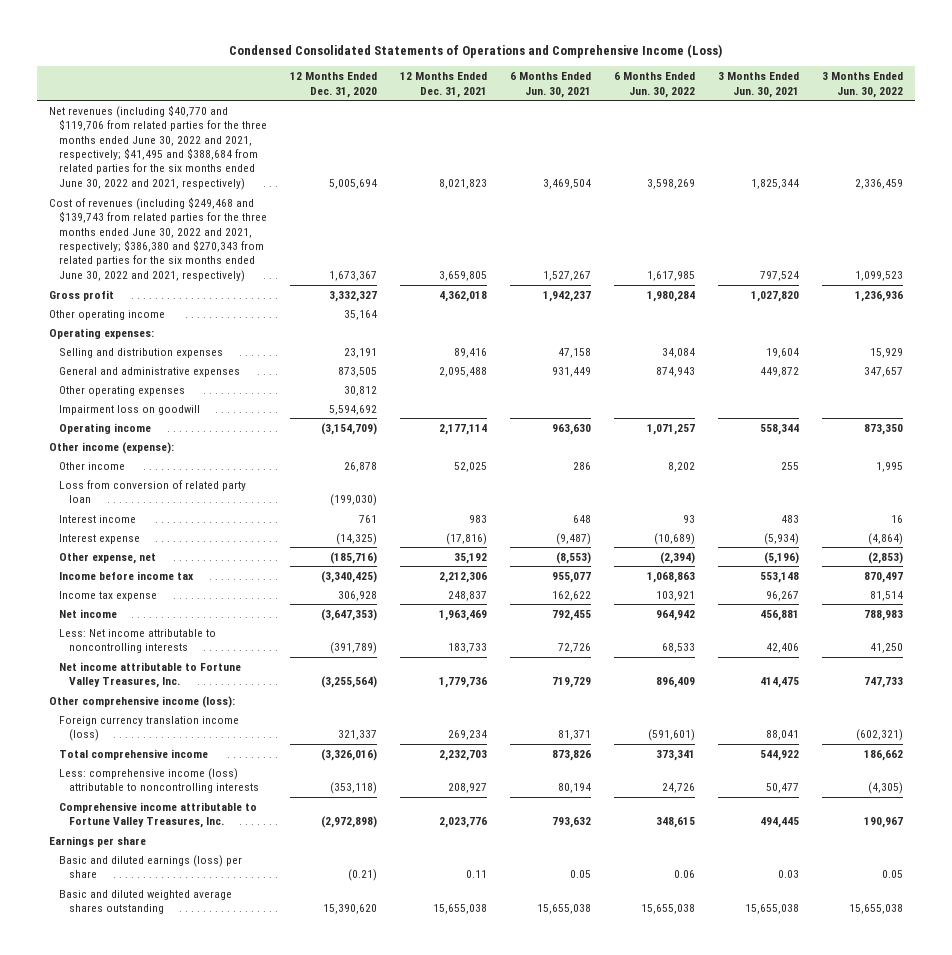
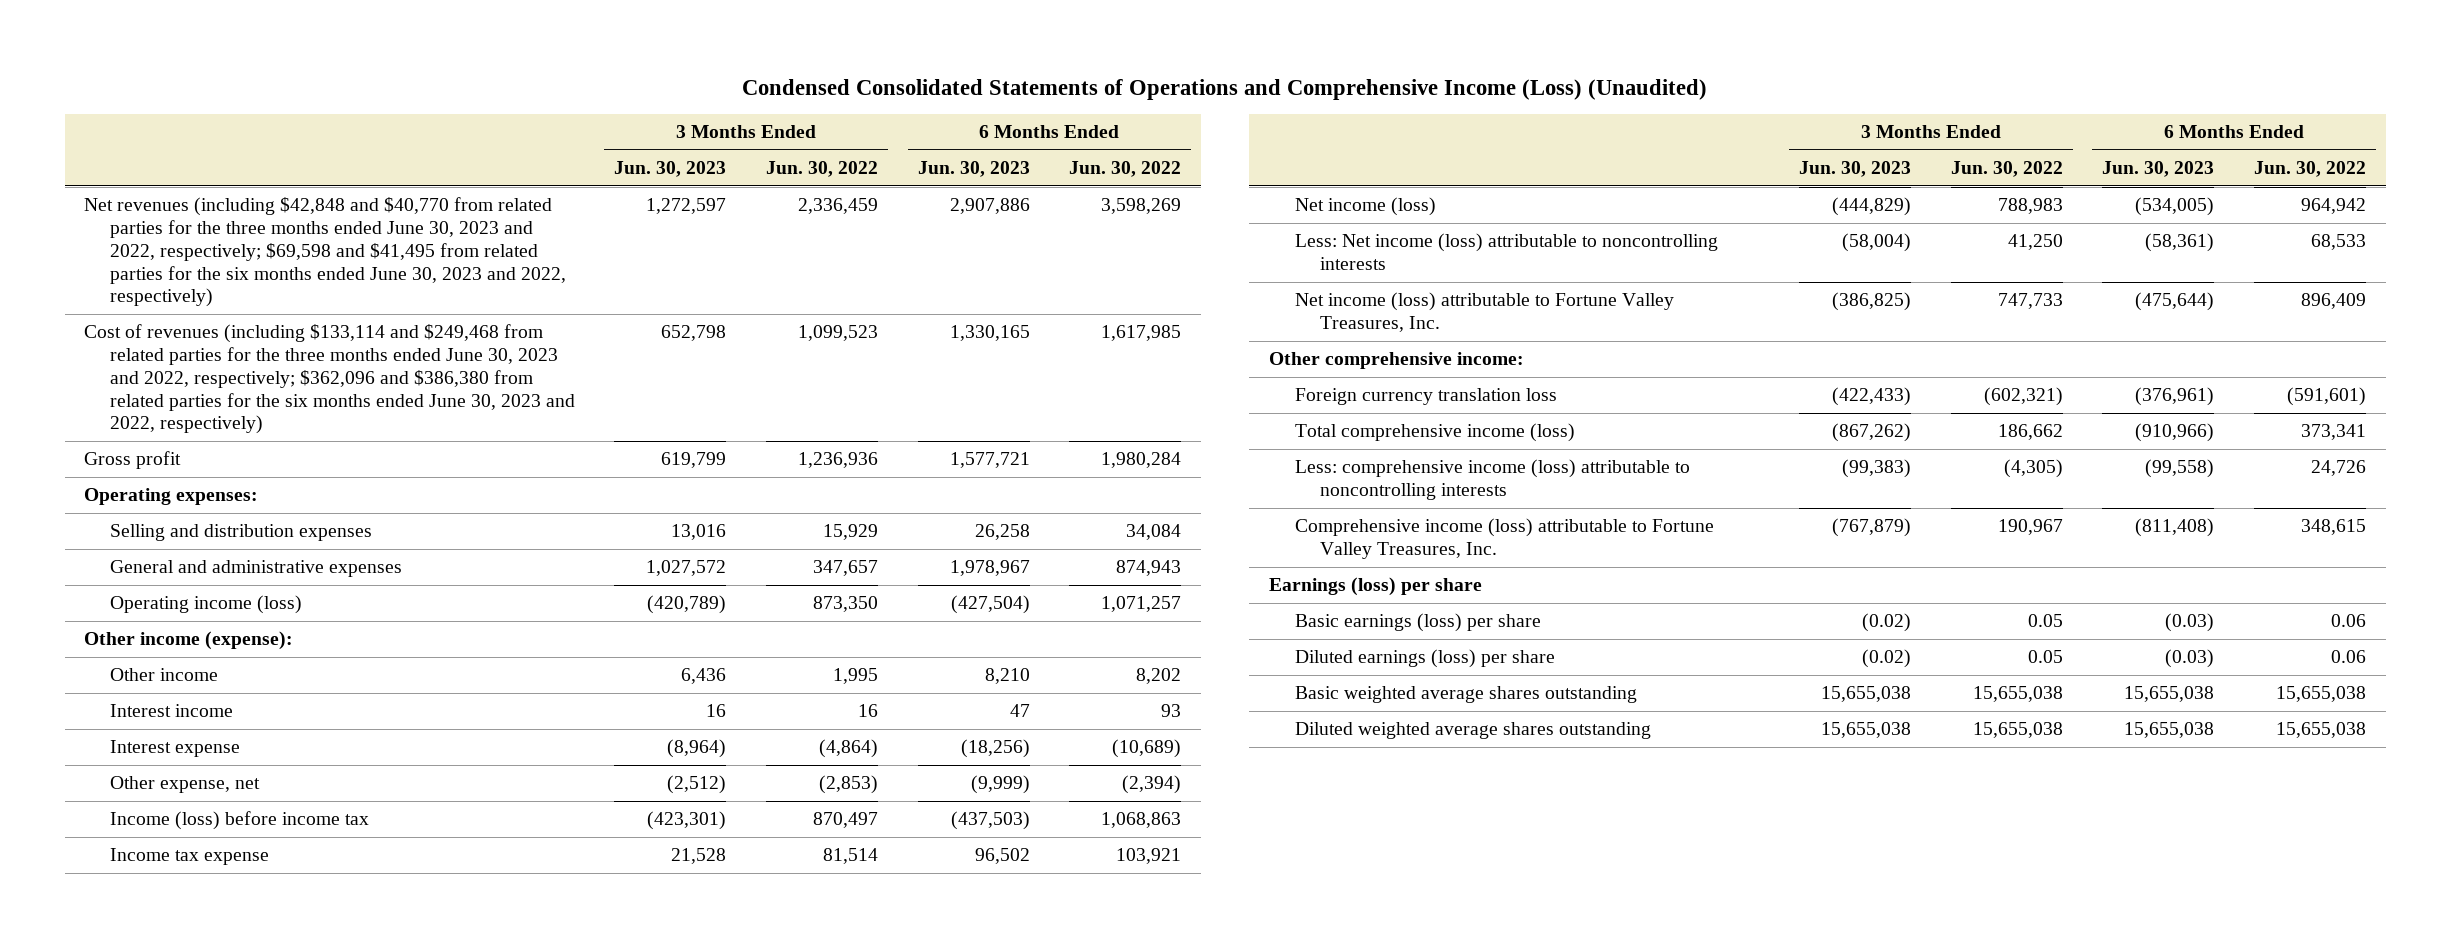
- Condensed Consolidated Statements of Operations and Comprehensive Income (Loss)
+ Condensed Consolidated Statements of Operations and Comprehensive Income (Loss) (Unaudited)
- | 12 Months Ended Dec. 31, 2020 | 12 Months Ended Dec. 31, 2021 | 6 Months Ended Jun. 30, 2021 | 6 Months Ended Jun. 30, 2022 | 3 Months Ended Jun. 30, 2021 | 3 Months Ended Jun. 30, 2022
+ | 3 Months Ended Jun. 30, 2023 | 3 Months Ended Jun. 30, 2022 | 6 Months Ended Jun. 30, 2023 | 6 Months Ended Jun. 30, 2022
- Net revenues (including $40,770 and $119,706 from related parties for the three months ended June 30, 2022 and 2021, respectively; $41,495 and $388,684 from related parties for the six months ended June 30, 2022 and 2021, respectively) | 5,005,694 | 8,021,823 | 3,469,504 | 3,598,269 | 1,825,344 | 2,336,459
- Cost of revenues (including $249,468 and $139,743 from related parties for the three months ended June 30, 2022 and 2021, respectively; $386,380 and $270,343 from related parties for the six months ended June 30, 2022 and 2021, respectively) | 1,673,367 | 3,659,805 | 1,527,267 | 1,617,985 | 797,524 | 1,099,523
+ Net revenues (including $42,848 and $40,770 from related parties for the three months ended June 30, 2023 and 2022, respectively; $69,598 and $41,495 from related parties for the six months ended June 30, 2023 and 2022, respectively) | 1,272,597 | 2,336,459 | 2,907,886 | 3,598,269
+ Cost of revenues (including $133,114 and $249,468 from related parties for the three months ended June 30, 2023 and 2022, respectively; $362,096 and $386,380 from related parties for the six months ended June 30, 2023 and 2022, respectively) | 652,798 | 1,099,523 | 1,330,165 | 1,617,985
- Other operating income | 35,164 | | | | |
- Other operating expenses | 30,812 | | | | |
- Impairment loss on goodwill | 5,594,692 | | | | |
- Operating income | (3,154,709) | 2,177,114 | 963,630 | 1,071,257 | 558,344 | 873,350
+ Operating income (loss) | (420,789) | 873,350 | (427,504) | 1,071,257
- Loss from conversion of related party loan | (199,030) | | | | |
- Income before income tax | (3,340,425) | 2,212,306 | 955,077 | 1,068,863 | 553,148 | 870,497
+ Income (loss) before income tax | (423,301) | 870,497 | (437,503) | 1,068,863
- Net income | (3,647,353) | 1,963,469 | 792,455 | 964,942 | 456,881 | 788,983
- Less: Net income attributable to noncontrolling interests | (391,789) | 183,733 | 72,726 | 68,533 | 42,406 | 41,250
- Net income attributable to Fortune Valley Treasures, Inc. | (3,255,564) | 1,779,736 | 719,729 | 896,409 | 414,475 | 747,733
- Other comprehensive income (loss):
- Foreign currency translation income (loss) | 321,337 | 269,234 | 81,371 | (591,601) | 88,041 | (602,321)
- Total comprehensive income | (3,326,016) | 2,232,703 | 873,826 | 373,341 | 544,922 | 186,662
+ Net income (loss) | (444,829) | 788,983 | (534,005) | 964,942
+ Less: Net income (loss) attributable to noncontrolling interests | (58,004) | 41,250 | (58,361) | 68,533
+ Net income (loss) attributable to Fortune Valley Treasures, Inc. | (386,825) | 747,733 | (475,644) | 896,409
+ Other comprehensive income:
+ Foreign currency translation loss | (422,433) | (602,321) | (376,961) | (591,601)
+ Total comprehensive income (loss) | (867,262) | 186,662 | (910,966) | 373,341
- Comprehensive income attributable to Fortune Valley Treasures, Inc. | (2,972,898) | 2,023,776 | 793,632 | 348,615 | 494,445 | 190,967
- Earnings per share
- Basic and diluted earnings (loss) per share | (0.21) | 0.11 | 0.05 | 0.06 | 0.03 | 0.05
- Basic and diluted weighted average shares outstanding | 15,390,620 | 15,655,038 | 15,655,038 | 15,655,038 | 15,655,038 | 15,655,038
+ Comprehensive income (loss) attributable to Fortune Valley Treasures, Inc. | (767,879) | 190,967 | (811,408) | 348,615
+ Earnings (loss) per share
+ Basic earnings (loss) per share | (0.02) | 0.05 | (0.03) | 0.06
+ Diluted earnings (loss) per share | (0.02) | 0.05 | (0.03) | 0.06
+ Basic weighted average shares outstanding | 15,655,038 | 15,655,038 | 15,655,038 | 15,655,038
+ Diluted weighted average shares outstanding | 15,655,038 | 15,655,038 | 15,655,038 | 15,655,038

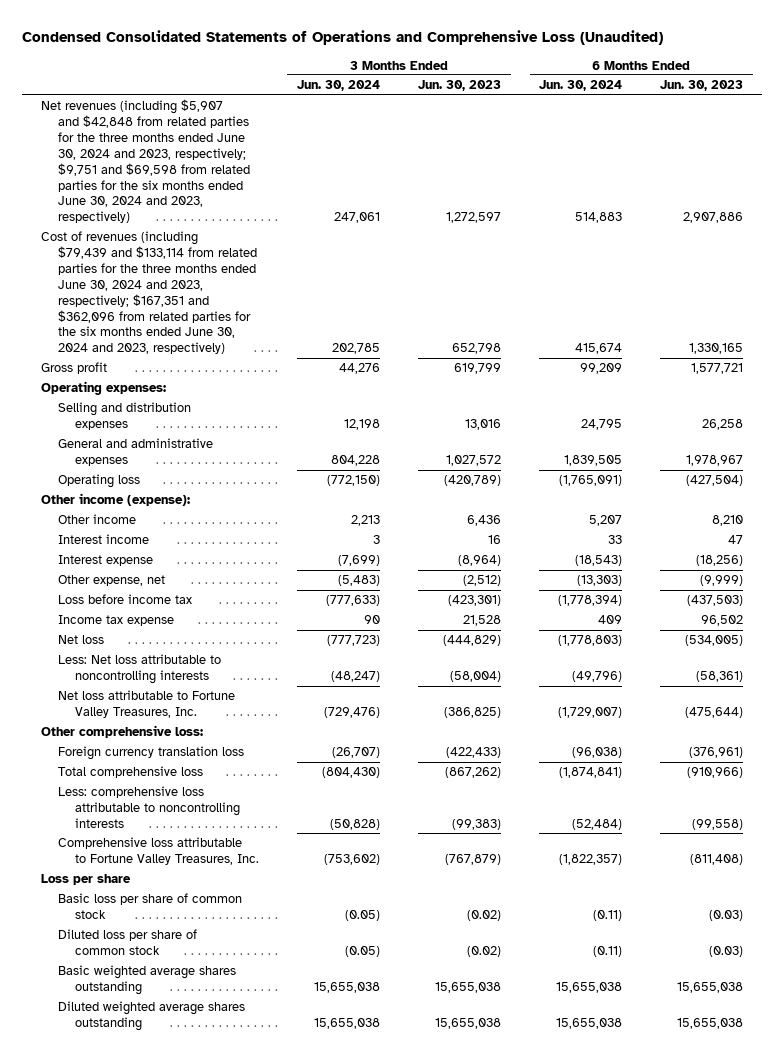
- Condensed Consolidated Statements of Operations and Comprehensive Income (Loss) (Unaudited)
+ Condensed Consolidated Statements of Operations and Comprehensive Loss (Unaudited)
- | 3 Months Ended Jun. 30, 2023 | 3 Months Ended Jun. 30, 2022 | 6 Months Ended Jun. 30, 2023 | 6 Months Ended Jun. 30, 2022
+ | 3 Months Ended Jun. 30, 2024 | 3 Months Ended Jun. 30, 2023 | 6 Months Ended Jun. 30, 2024 | 6 Months Ended Jun. 30, 2023
- Net revenues (including $42,848 and $40,770 from related parties for the three months ended June 30, 2023 and 2022, respectively; $69,598 and $41,495 from related parties for the six months ended June 30, 2023 and 2022, respectively) | 1,272,597 | 2,336,459 | 2,907,886 | 3,598,269
- Cost of revenues (including $133,114 and $249,468 from related parties for the three months ended June 30, 2023 and 2022, respectively; $362,096 and $386,380 from related parties for the six months ended June 30, 2023 and 2022, respectively) | 652,798 | 1,099,523 | 1,330,165 | 1,617,985
+ Net revenues (including $5,907 and $42,848 from related parties for the three months ended June 30, 2024 and 2023, respectively; $9,751 and $69,598 from related parties for the six months ended June 30, 2024 and 2023, respectively) | 247,061 | 1,272,597 | 514,883 | 2,907,886
+ Cost of revenues (including $79,439 and $133,114 from related parties for the three months ended June 30, 2024 and 2023, respectively; $167,351 and $362,096 from related parties for the six months ended June 30, 2024 and 2023, respectively) | 202,785 | 652,798 | 415,674 | 1,330,165
- Operating income (loss) | (420,789) | 873,350 | (427,504) | 1,071,257
+ Operating loss | (772,150) | (420,789) | (1,765,091) | (427,504)
- Income (loss) before income tax | (423,301) | 870,497 | (437,503) | 1,068,863
+ Loss before income tax | (777,633) | (423,301) | (1,778,394) | (437,503)
- Net income (loss) | (444,829) | 788,983 | (534,005) | 964,942
- Less: Net income (loss) attributable to noncontrolling interests | (58,004) | 41,250 | (58,361) | 68,533
- Net income (loss) attributable to Fortune Valley Treasures, Inc. | (386,825) | 747,733 | (475,644) | 896,409
- Other comprehensive income:
+ Net loss | (777,723) | (444,829) | (1,778,803) | (534,005)
+ Less: Net loss attributable to noncontrolling interests | (48,247) | (58,004) | (49,796) | (58,361)
+ Net loss attributable to Fortune Valley Treasures, Inc. | (729,476) | (386,825) | (1,729,007) | (475,644)
+ Other comprehensive loss:
- Total comprehensive income (loss) | (867,262) | 186,662 | (910,966) | 373,341
- Less: comprehensive income (loss) attributable to noncontrolling interests | (99,383) | (4,305) | (99,558) | 24,726
- Comprehensive income (loss) attributable to Fortune Valley Treasures, Inc. | (767,879) | 190,967 | (811,408) | 348,615
- Earnings (loss) per share
- Basic earnings (loss) per share | (0.02) | 0.05 | (0.03) | 0.06
- Diluted earnings (loss) per share | (0.02) | 0.05 | (0.03) | 0.06
+ Total comprehensive loss | (804,430) | (867,262) | (1,874,841) | (910,966)
+ Less: comprehensive loss attributable to noncontrolling interests | (50,828) | (99,383) | (52,484) | (99,558)
+ Comprehensive loss attributable to Fortune Valley Treasures, Inc. | (753,602) | (767,879) | (1,822,357) | (811,408)
+ Loss per share
+ Basic loss per share of common stock | (0.05) | (0.02) | (0.11) | (0.03)
+ Diluted loss per share of common stock | (0.05) | (0.02) | (0.11) | (0.03)

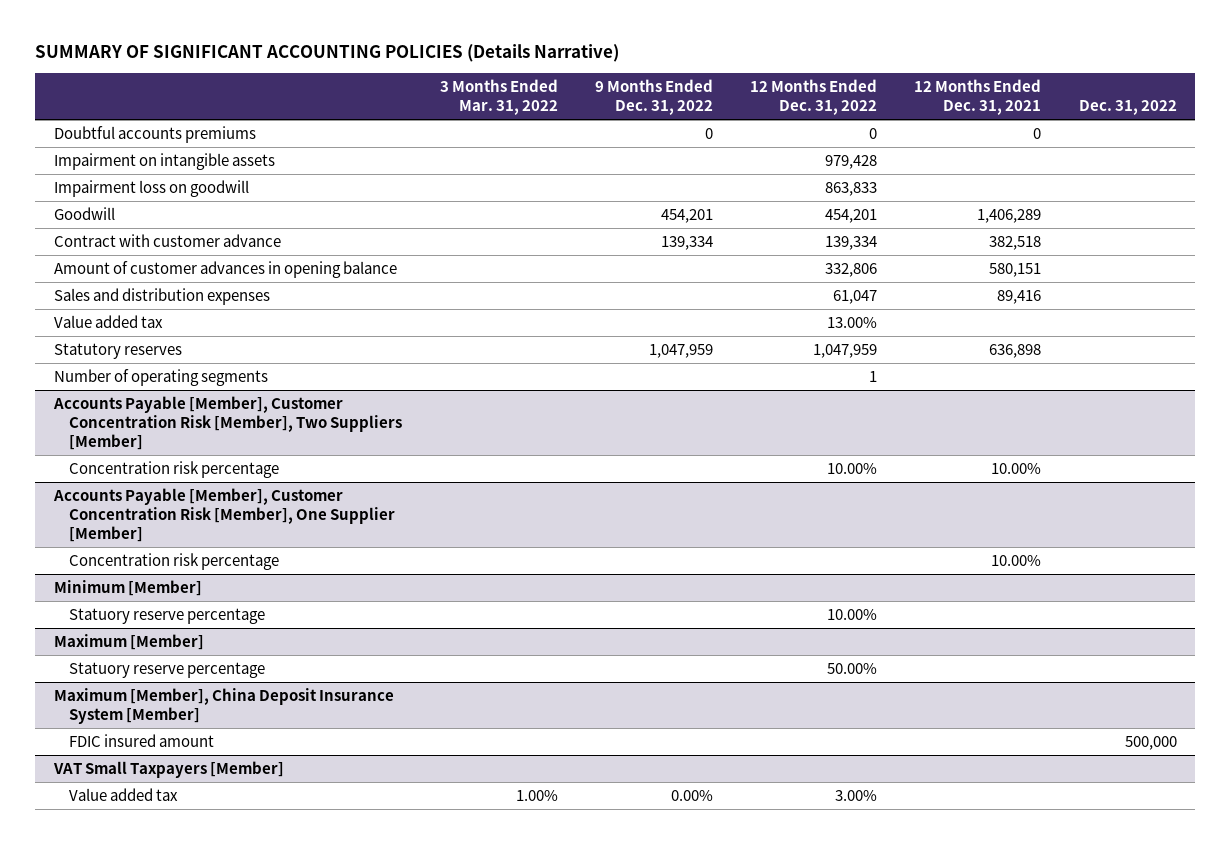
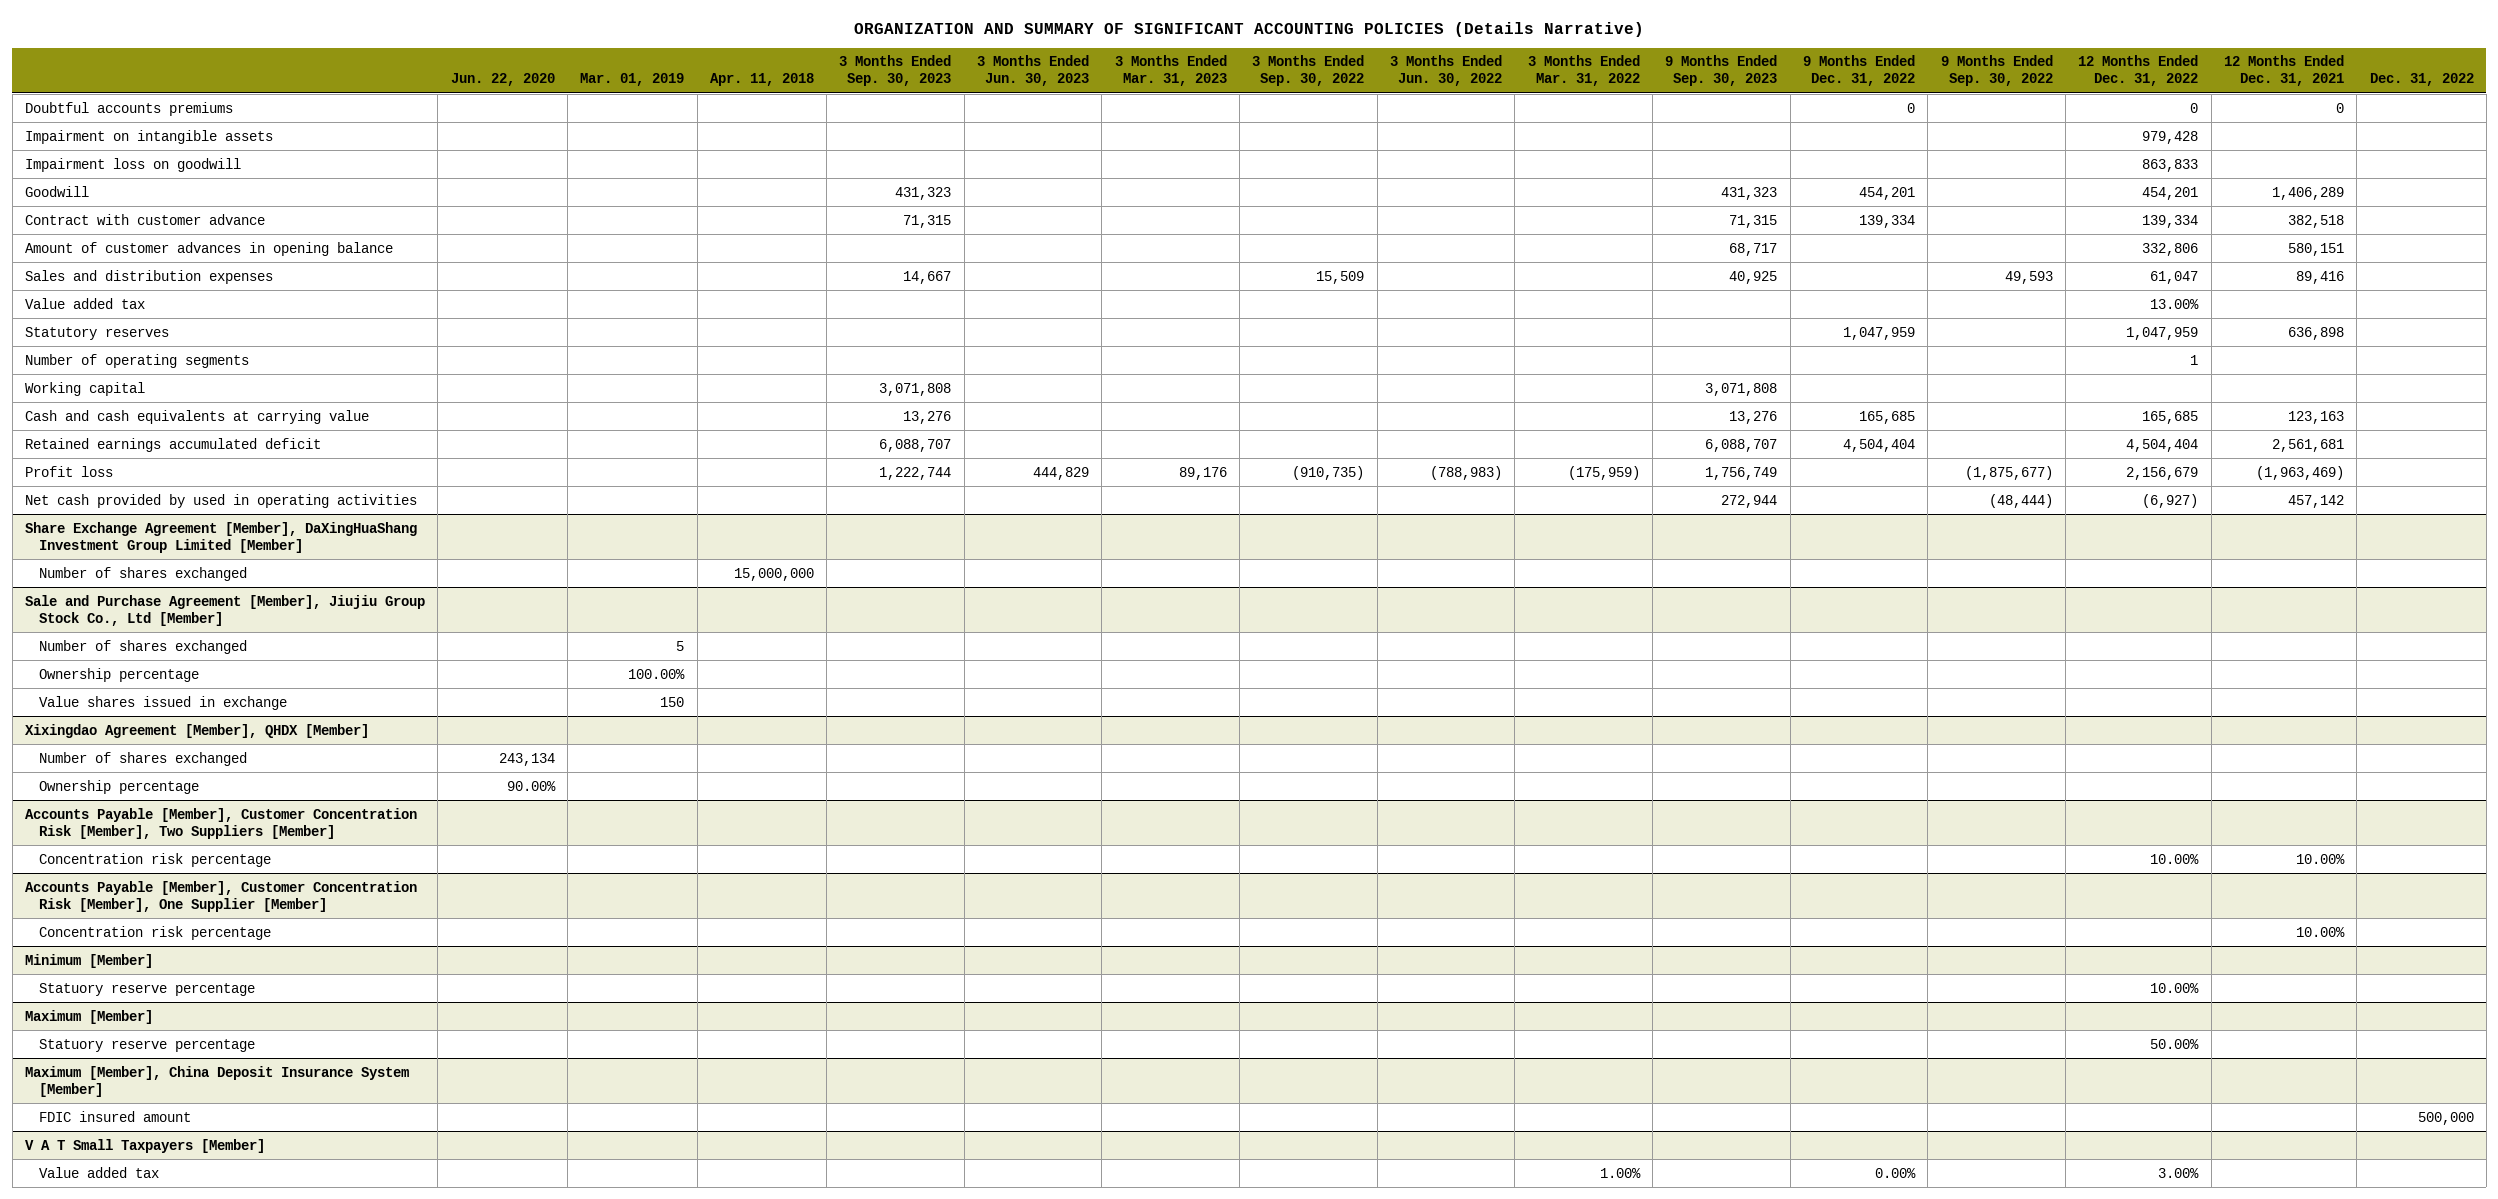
- SUMMARY OF SIGNIFICANT ACCOUNTING POLICIES (Details Narrative)
+ ORGANIZATION AND SUMMARY OF SIGNIFICANT ACCOUNTING POLICIES (Details Narrative)
- | 3 Months Ended Mar. 31, 2022 | 9 Months Ended Dec. 31, 2022 | 12 Months Ended Dec. 31, 2022 | 12 Months Ended Dec. 31, 2021 | Dec. 31, 2022
+ | Jun. 22, 2020 | Mar. 01, 2019 | Apr. 11, 2018 | 3 Months Ended Sep. 30, 2023 | 3 Months Ended Jun. 30, 2023 | 3 Months Ended Mar. 31, 2023 | 3 Months Ended Sep. 30, 2022 | 3 Months Ended Jun. 30, 2022 | 3 Months Ended Mar. 31, 2022 | 9 Months Ended Sep. 30, 2023 | 9 Months Ended Dec. 31, 2022 | 9 Months Ended Sep. 30, 2022 | 12 Months Ended Dec. 31, 2022 | 12 Months Ended Dec. 31, 2021 | Dec. 31, 2022
+ Working capital | | | | 3,071,808 | | | | | | 3,071,808 | | | | |
+ Cash and cash equivalents at carrying value | | | | 13,276 | | | | | | 13,276 | 165,685 | | 165,685 | 123,163 |
+ Retained earnings accumulated deficit | | | | 6,088,707 | | | | | | 6,088,707 | 4,504,404 | | 4,504,404 | 2,561,681 |
+ Profit loss | | | | 1,222,744 | 444,829 | 89,176 | (910,735) | (788,983) | (175,959) | 1,756,749 | | (1,875,677) | 2,156,679 | (1,963,469) |
+ Net cash provided by used in operating activities | | | | | | | | | | 272,944 | | (48,444) | (6,927) | 457,142 |
+ Share Exchange Agreement [Member], DaXingHuaShang Investment Group Limited [Member]
+ Number of shares exchanged | | | 15,000,000 | | | | | | | | | | | |
+ Sale and Purchase Agreement [Member], Jiujiu Group Stock Co., Ltd [Member]
+ Number of shares exchanged | | 5 | | | | | | | | | | | | |
+ Ownership percentage | | 100.00% | | | | | | | | | | | | |
+ Value shares issued in exchange | | 150 | | | | | | | | | | | | |
+ Xixingdao Agreement [Member], QHDX [Member]
+ Number of shares exchanged | 243,134 | | | | | | | | | | | | | |
+ Ownership percentage | 90.00% | | | | | | | | | | | | | |
- VAT Small Taxpayers [Member]
+ V A T Small Taxpayers [Member]

